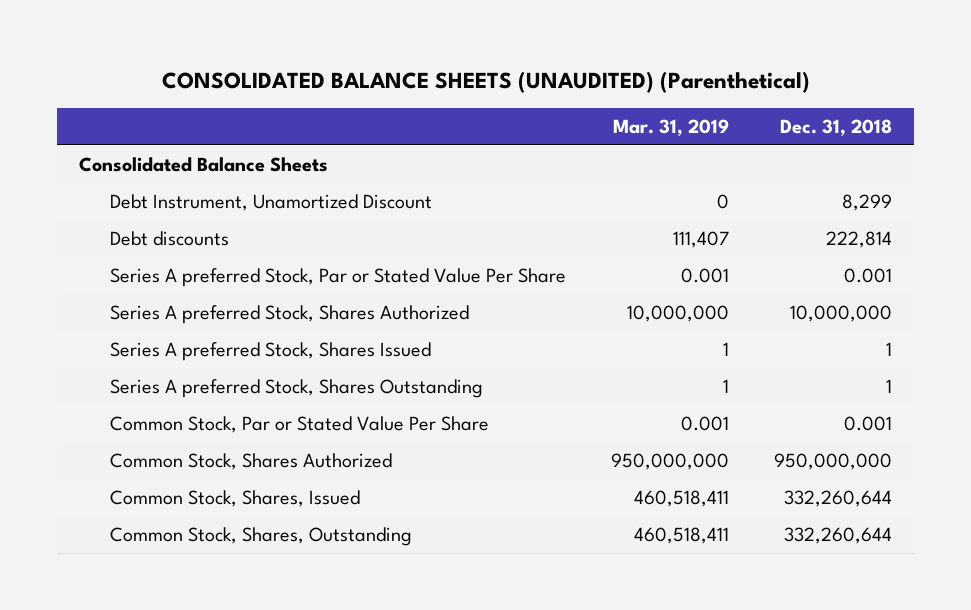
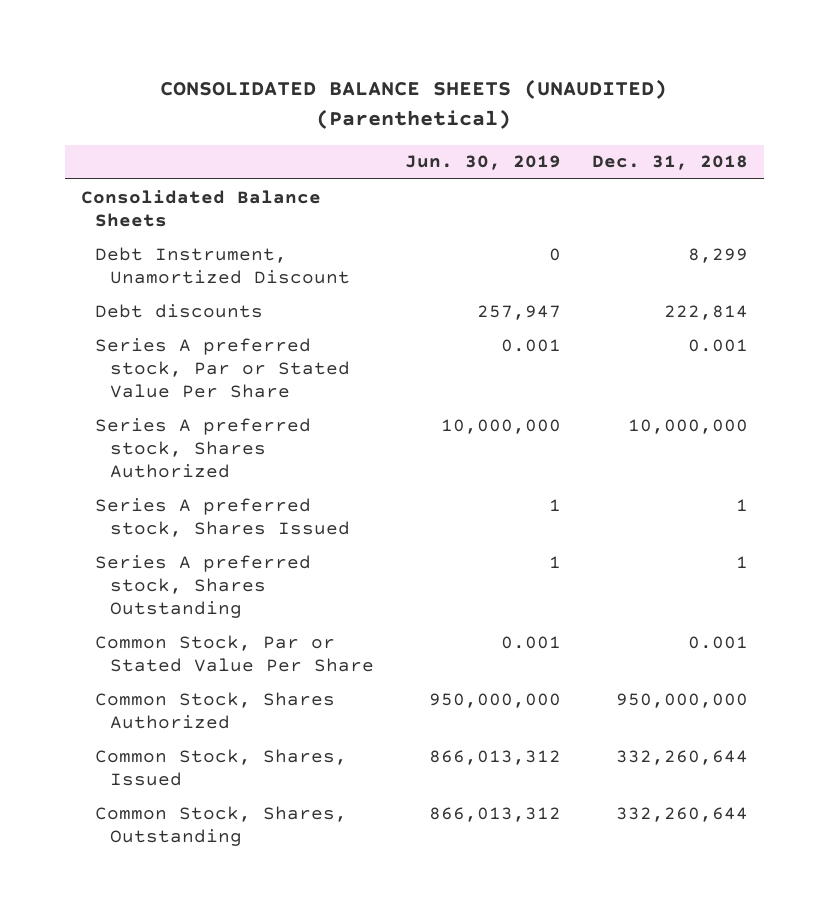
- | Mar. 31, 2019 | Dec. 31, 2018
+ | Jun. 30, 2019 | Dec. 31, 2018
- Series A preferred Stock, Par or Stated Value Per Share | 0.001 | 0.001
- Series A preferred Stock, Shares Authorized | 10,000,000 | 10,000,000
- Series A preferred Stock, Shares Issued | 1 | 1
- Series A preferred Stock, Shares Outstanding | 1 | 1
+ Series A preferred stock, Par or Stated Value Per Share | 0.001 | 0.001
+ Series A preferred stock, Shares Authorized | 10,000,000 | 10,000,000
+ Series A preferred stock, Shares Issued | 1 | 1
+ Series A preferred stock, Shares Outstanding | 1 | 1

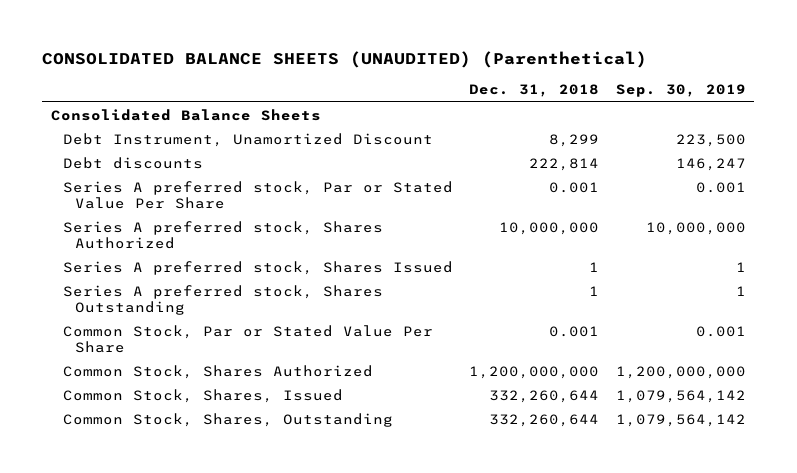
- | Jun. 30, 2019 | Dec. 31, 2018
+ | Dec. 31, 2018 | Sep. 30, 2019
- Common Stock, Shares Authorized | 950,000,000 | 950,000,000
+ Common Stock, Shares Authorized | 1,200,000,000 | 1,200,000,000

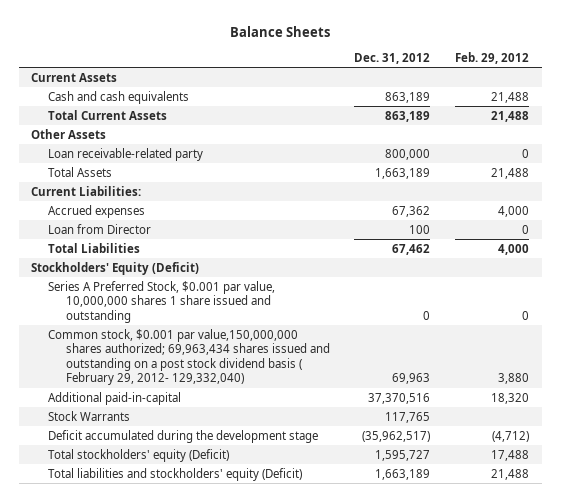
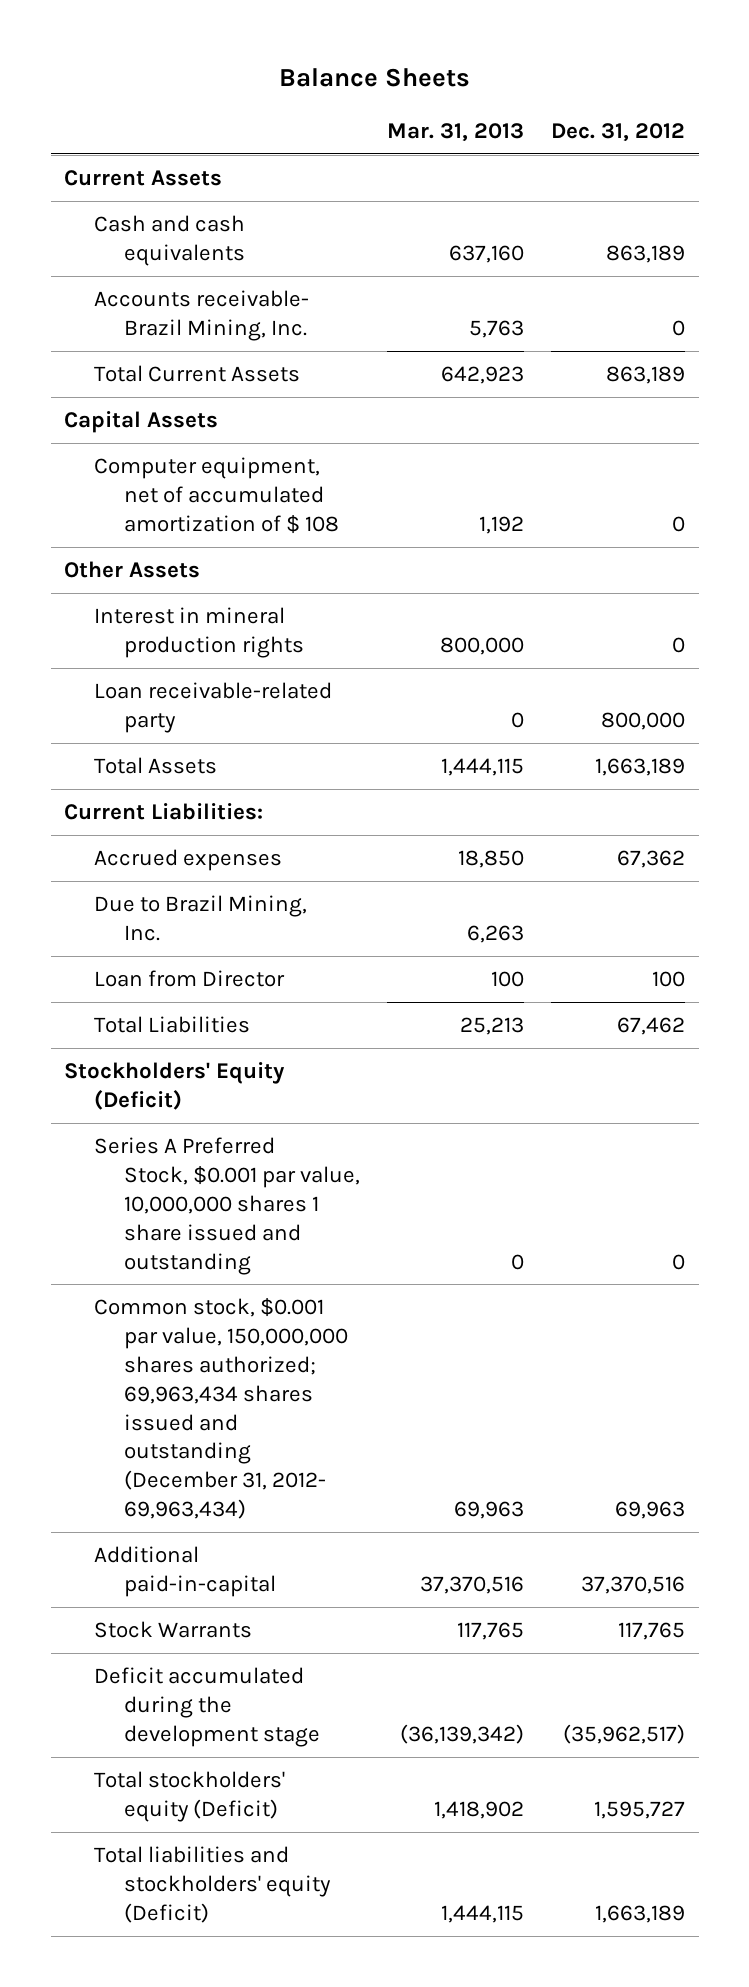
- | Dec. 31, 2012 | Feb. 29, 2012
+ | Mar. 31, 2013 | Dec. 31, 2012
+ Accounts receivable- Brazil Mining, Inc. | 5,763 | 0
+ Capital Assets
+ Computer equipment, net of accumulated amortization of $ 108 | 1,192 | 0
+ Interest in mineral production rights | 800,000 | 0
+ Due to Brazil Mining, Inc. | 6,263 |
- Common stock, $0.001 par value,150,000,000 shares authorized; 69,963,434 shares issued and outstanding on a post stock dividend basis ( February 29, 2012- 129,332,040) | 69,963 | 3,880
+ Common stock, $0.001 par value, 150,000,000 shares authorized; 69,963,434 shares issued and outstanding (December 31, 2012- 69,963,434) | 69,963 | 69,963

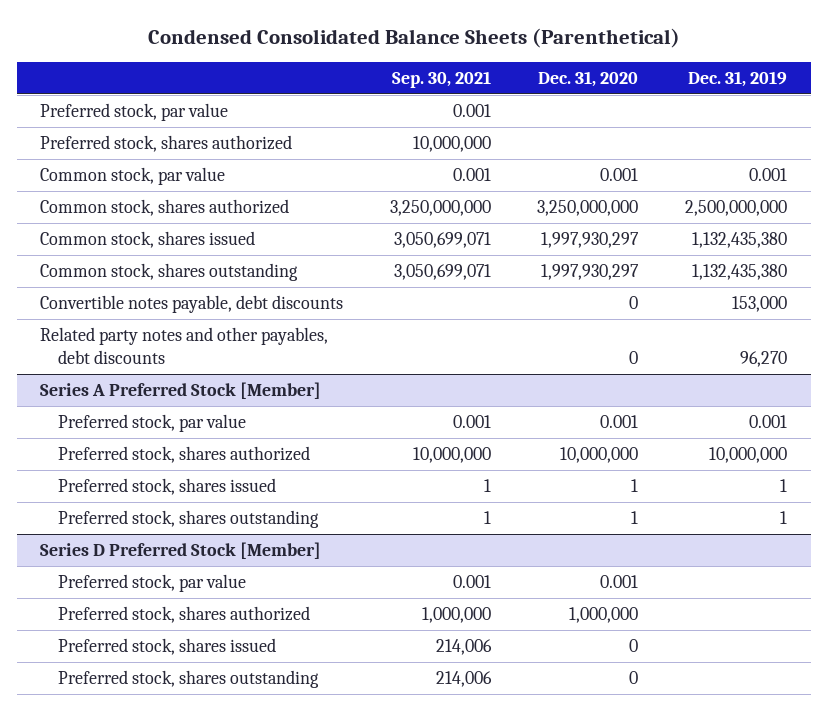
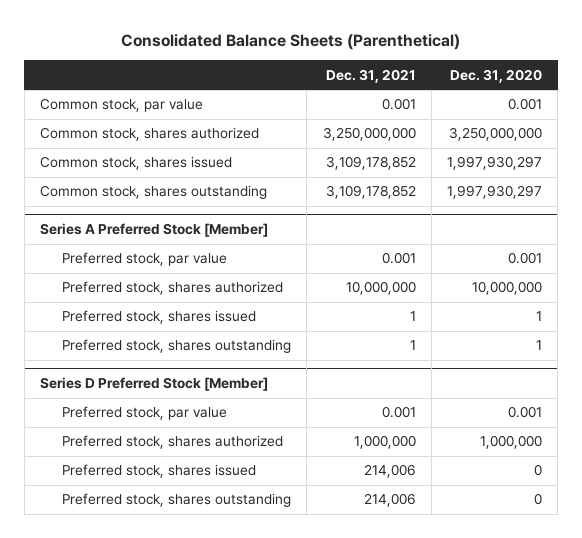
- Condensed Consolidated Balance Sheets (Parenthetical)
+ Consolidated Balance Sheets (Parenthetical)
- | Sep. 30, 2021 | Dec. 31, 2020 | Dec. 31, 2019
+ | Dec. 31, 2021 | Dec. 31, 2020
- Preferred stock, par value | 0.001 | |
- Preferred stock, shares authorized | 10,000,000 | |
- Convertible notes payable, debt discounts | | 0 | 153,000
- Related party notes and other payables, debt discounts | | 0 | 96,270

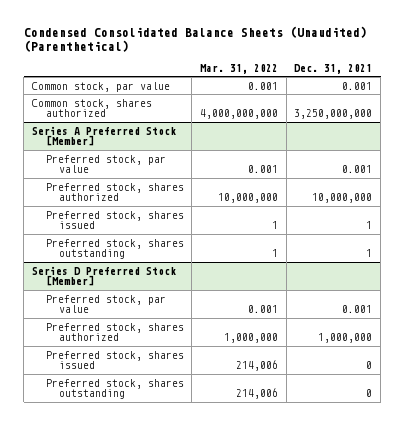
- Consolidated Balance Sheets (Parenthetical)
+ Condensed Consolidated Balance Sheets (Unaudited) (Parenthetical)
- | Dec. 31, 2021 | Dec. 31, 2020
+ | Mar. 31, 2022 | Dec. 31, 2021
- Common stock, shares issued | 3,109,178,852 | 1,997,930,297
- Common stock, shares outstanding | 3,109,178,852 | 1,997,930,297
@ Series D Preferred Stock [Member]
- Preferred stock, shares issued | 214,006 | 0
- Preferred stock, shares outstanding | 214,006 | 0
+ Preferred stock, shares issued | 214,006 | 0
+ Preferred stock, shares outstanding | 214,006 | 0

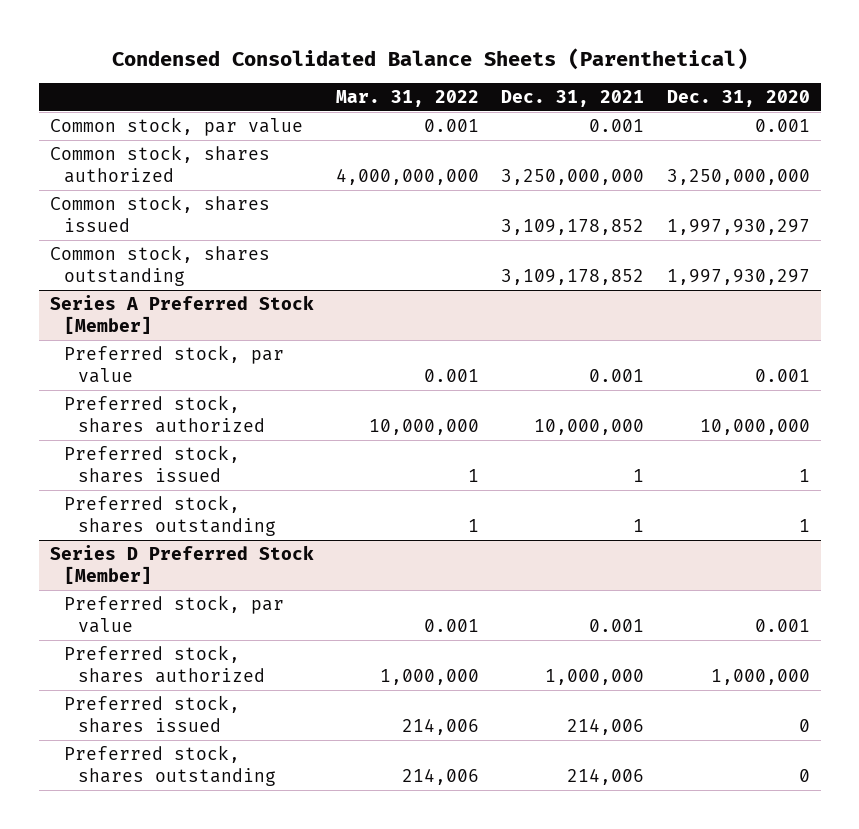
- Condensed Consolidated Balance Sheets (Unaudited) (Parenthetical)
+ Condensed Consolidated Balance Sheets (Parenthetical)
- | Mar. 31, 2022 | Dec. 31, 2021
+ | Mar. 31, 2022 | Dec. 31, 2021 | Dec. 31, 2020
+ Common stock, shares issued | | 3,109,178,852 | 1,997,930,297
+ Common stock, shares outstanding | | 3,109,178,852 | 1,997,930,297
@ Series D Preferred Stock [Member]
- Preferred stock, shares issued | 214,006 | 0
- Preferred stock, shares outstanding | 214,006 | 0
+ Preferred stock, shares issued | 214,006 | 214,006 | 0
+ Preferred stock, shares outstanding | 214,006 | 214,006 | 0

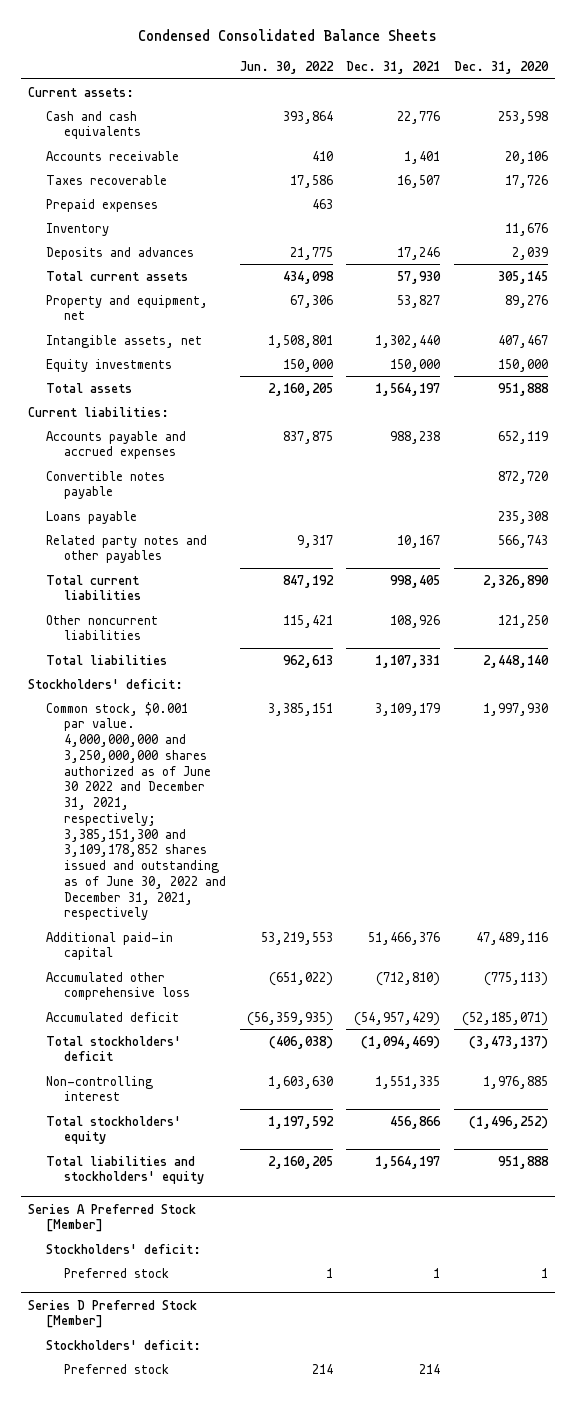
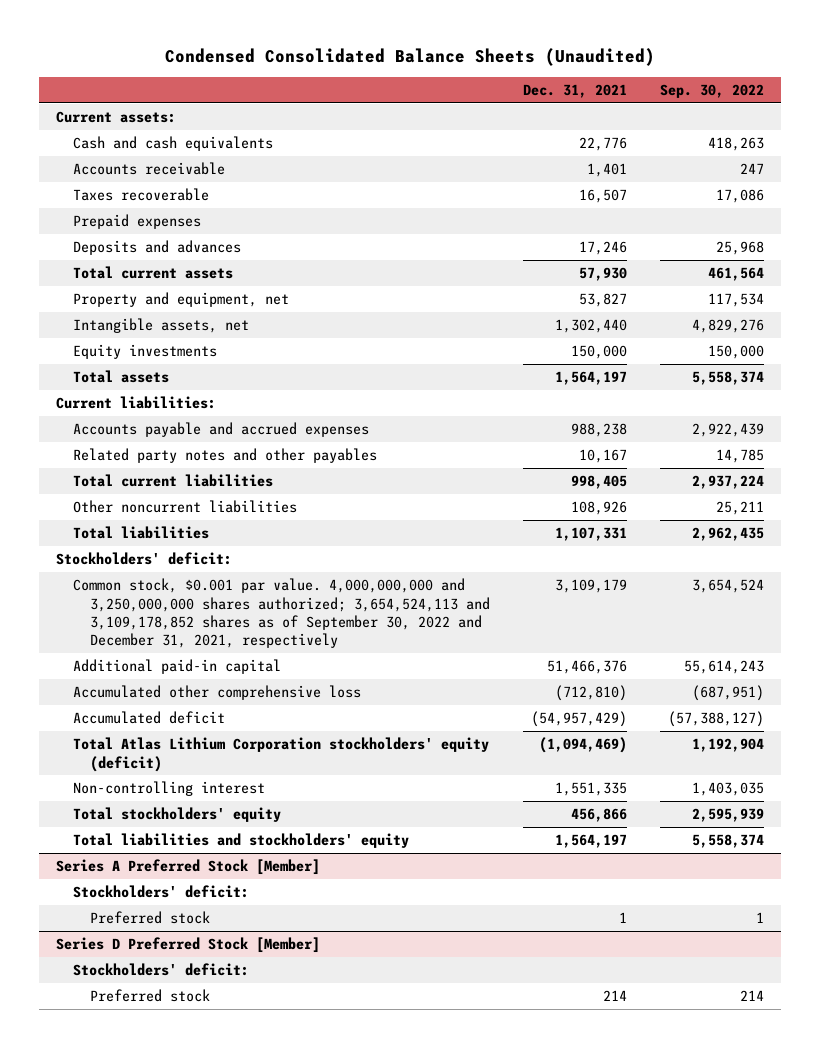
- Condensed Consolidated Balance Sheets
+ Condensed Consolidated Balance Sheets (Unaudited)
- | Jun. 30, 2022 | Dec. 31, 2021 | Dec. 31, 2020
+ | Dec. 31, 2021 | Sep. 30, 2022
- Inventory | | | 11,676
- Convertible notes payable | | | 872,720
- Loans payable | | | 235,308
- Common stock, $0.001 par value. 4,000,000,000 and 3,250,000,000 shares authorized as of June 30 2022 and December 31, 2021, respectively; 3,385,151,300 and 3,109,178,852 shares issued and outstanding as of June 30, 2022 and December 31, 2021, respectively | 3,385,151 | 3,109,179 | 1,997,930
+ Common stock, $0.001 par value. 4,000,000,000 and 3,250,000,000 shares authorized; 3,654,524,113 and 3,109,178,852 shares as of September 30, 2022 and December 31, 2021, respectively | 3,109,179 | 3,654,524
- Total stockholders' deficit | (406,038) | (1,094,469) | (3,473,137)
+ Total Atlas Lithium Corporation stockholders' equity (deficit) | (1,094,469) | 1,192,904

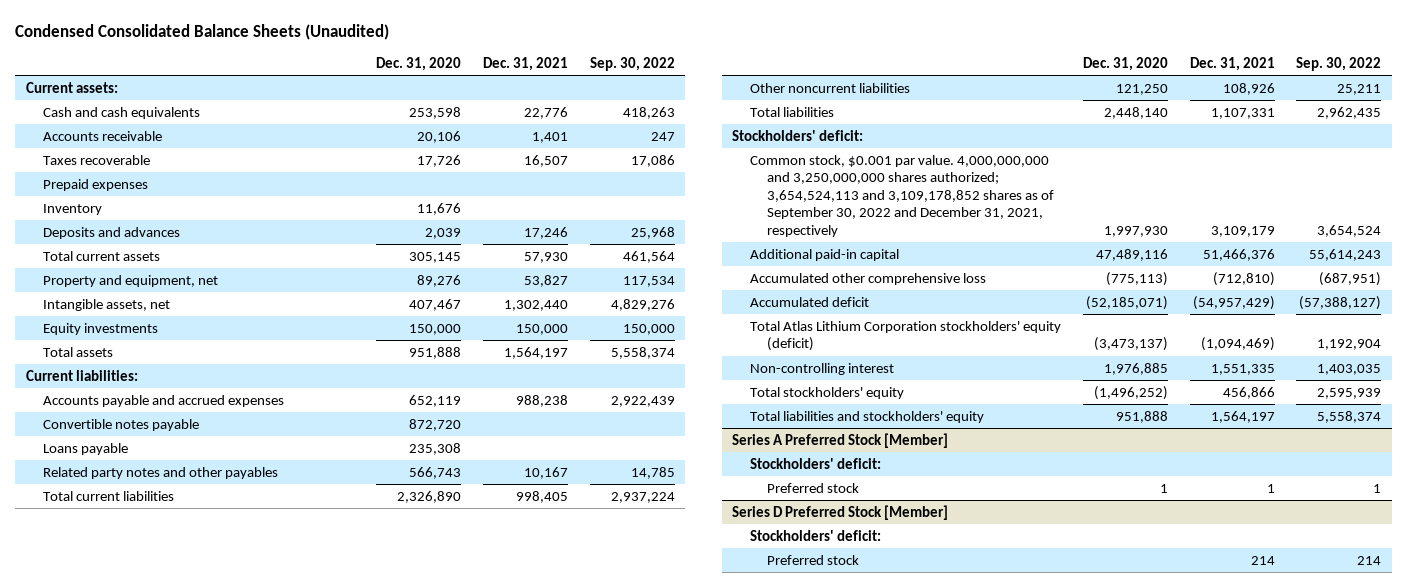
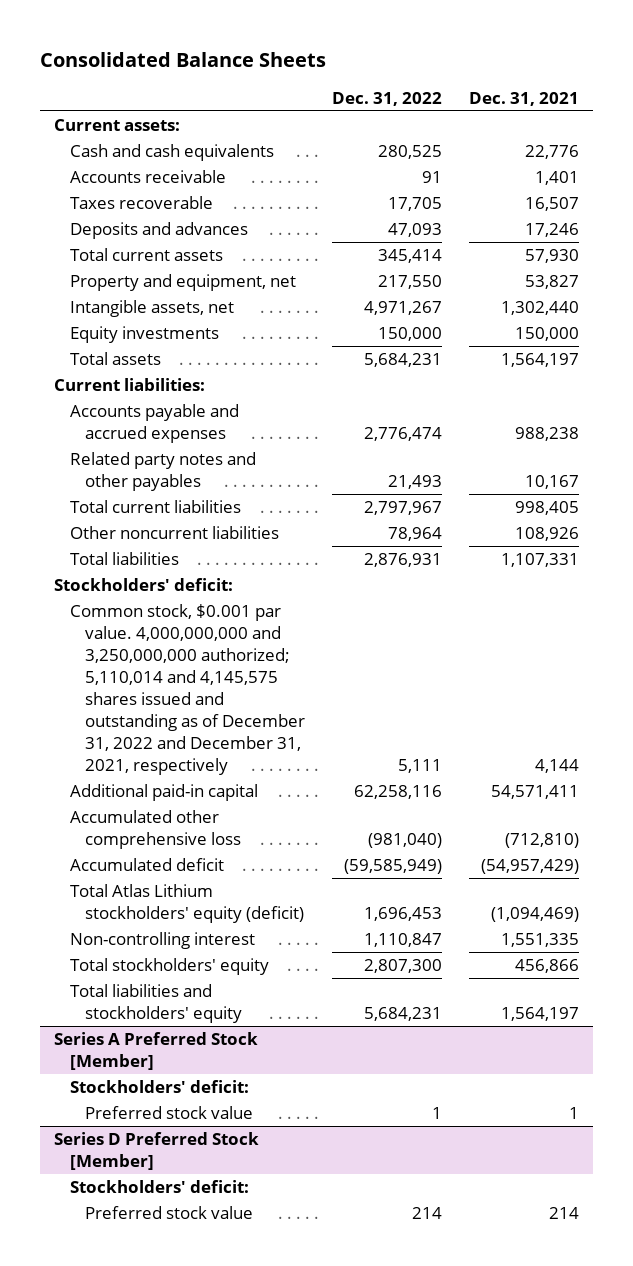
- Condensed Consolidated Balance Sheets (Unaudited)
+ Consolidated Balance Sheets
- | Dec. 31, 2020 | Dec. 31, 2021 | Sep. 30, 2022
+ | Dec. 31, 2022 | Dec. 31, 2021
- Prepaid expenses
- Inventory | 11,676 | |
- Convertible notes payable | 872,720 | |
- Loans payable | 235,308 | |
- Common stock, $0.001 par value. 4,000,000,000 and 3,250,000,000 shares authorized; 3,654,524,113 and 3,109,178,852 shares as of September 30, 2022 and December 31, 2021, respectively | 1,997,930 | 3,109,179 | 3,654,524
- Additional paid-in capital | 47,489,116 | 51,466,376 | 55,614,243
+ Common stock, $0.001 par value. 4,000,000,000 and 3,250,000,000 authorized; 5,110,014 and 4,145,575 shares issued and outstanding as of December 31, 2022 and December 31, 2021, respectively | 5,111 | 4,144
+ Additional paid-in capital | 62,258,116 | 54,571,411
- Total Atlas Lithium Corporation stockholders' equity (deficit) | (3,473,137) | (1,094,469) | 1,192,904
+ Total Atlas Lithium stockholders' equity (deficit) | 1,696,453 | (1,094,469)
@ Series A Preferred Stock [Member]
- Preferred stock | 1 | 1 | 1
+ Preferred stock value | 1 | 1
@ Series D Preferred Stock [Member]
- Preferred stock | | 214 | 214
+ Preferred stock value | 214 | 214

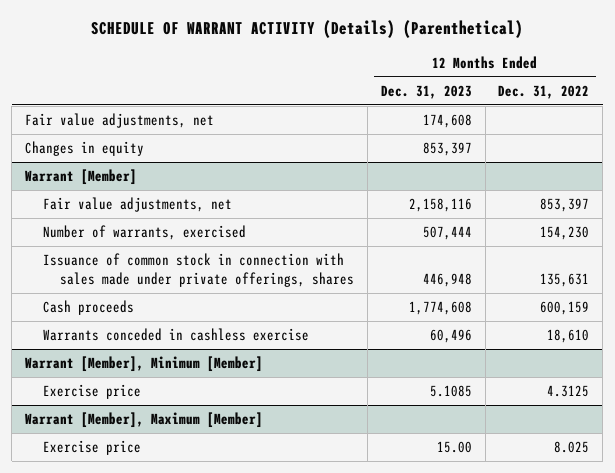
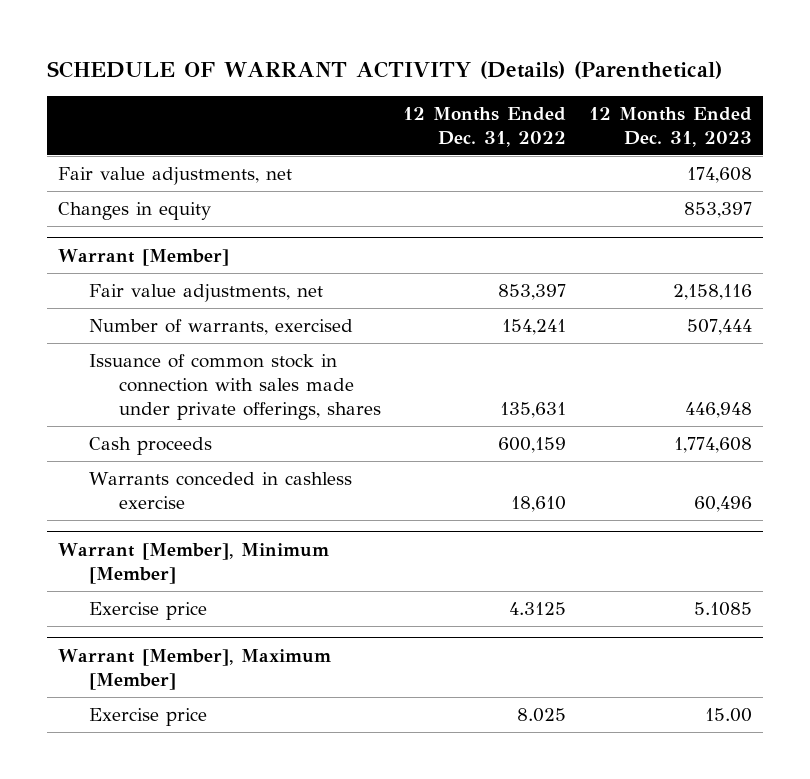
- | 12 Months Ended Dec. 31, 2023 | 12 Months Ended Dec. 31, 2022
+ | 12 Months Ended Dec. 31, 2022 | 12 Months Ended Dec. 31, 2023
@ Warrant [Member]
- Number of warrants, exercised | 507,444 | 154,230
+ Number of warrants, exercised | 154,241 | 507,444

